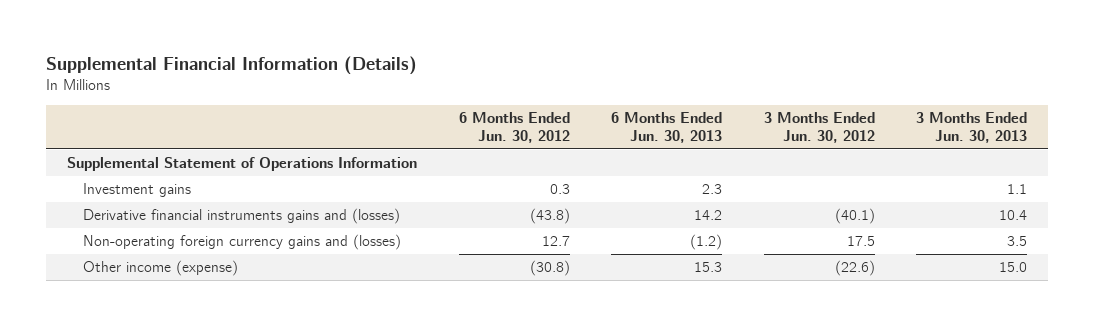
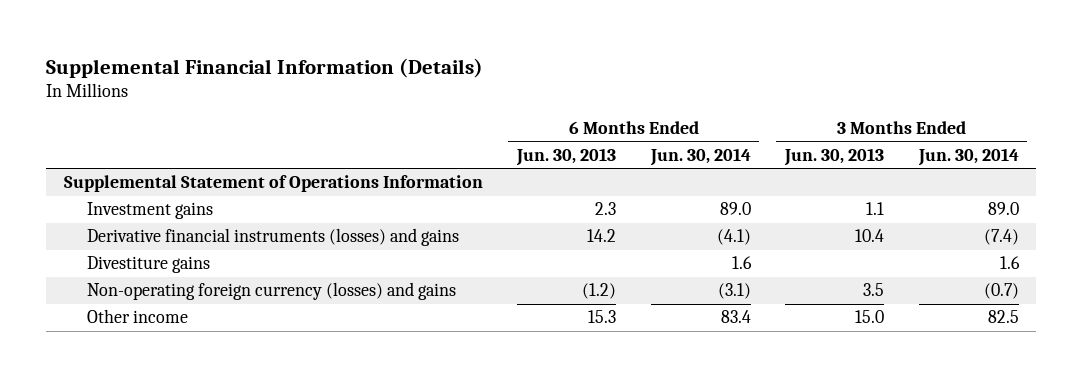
- | 6 Months Ended Jun. 30, 2012 | 6 Months Ended Jun. 30, 2013 | 3 Months Ended Jun. 30, 2012 | 3 Months Ended Jun. 30, 2013
+ | 6 Months Ended Jun. 30, 2013 | 6 Months Ended Jun. 30, 2014 | 3 Months Ended Jun. 30, 2013 | 3 Months Ended Jun. 30, 2014
- Derivative financial instruments gains and (losses) | (43.8) | 14.2 | (40.1) | 10.4
- Non-operating foreign currency gains and (losses) | 12.7 | (1.2) | 17.5 | 3.5
- Other income (expense) | (30.8) | 15.3 | (22.6) | 15.0
+ Derivative financial instruments (losses) and gains | 14.2 | (4.1) | 10.4 | (7.4)
+ Divestiture gains | | 1.6 | | 1.6
+ Non-operating foreign currency (losses) and gains | (1.2) | (3.1) | 3.5 | (0.7)
+ Other income | 15.3 | 83.4 | 15.0 | 82.5

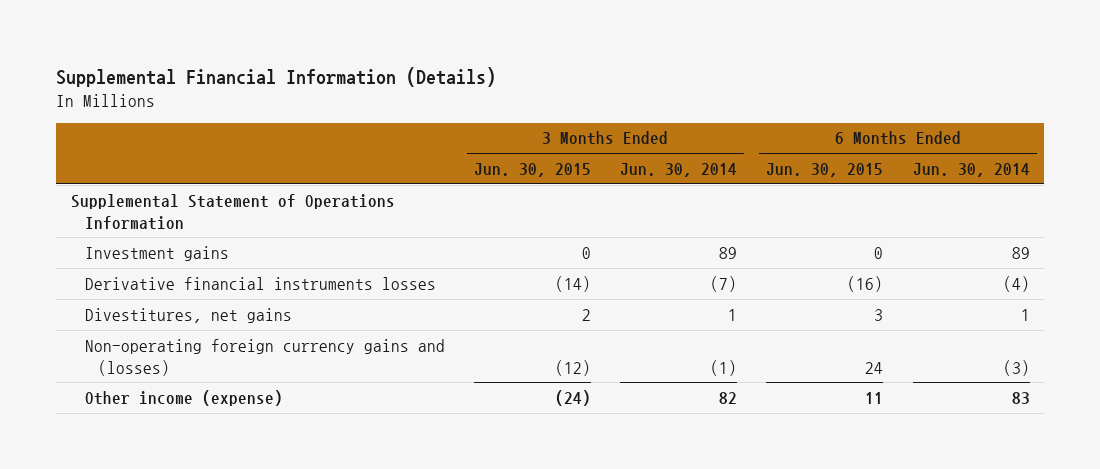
- | 6 Months Ended Jun. 30, 2013 | 6 Months Ended Jun. 30, 2014 | 3 Months Ended Jun. 30, 2013 | 3 Months Ended Jun. 30, 2014
+ | 3 Months Ended Jun. 30, 2015 | 3 Months Ended Jun. 30, 2014 | 6 Months Ended Jun. 30, 2015 | 6 Months Ended Jun. 30, 2014
- Investment gains | 2.3 | 89.0 | 1.1 | 89.0
- Derivative financial instruments (losses) and gains | 14.2 | (4.1) | 10.4 | (7.4)
- Divestiture gains | | 1.6 | | 1.6
- Non-operating foreign currency (losses) and gains | (1.2) | (3.1) | 3.5 | (0.7)
- Other income | 15.3 | 83.4 | 15.0 | 82.5
+ Investment gains | 0 | 89 | 0 | 89
+ Derivative financial instruments losses | (14) | (7) | (16) | (4)
+ Divestitures, net gains | 2 | 1 | 3 | 1
+ Non-operating foreign currency gains and (losses) | (12) | (1) | 24 | (3)
+ Other income (expense) | (24) | 82 | 11 | 83

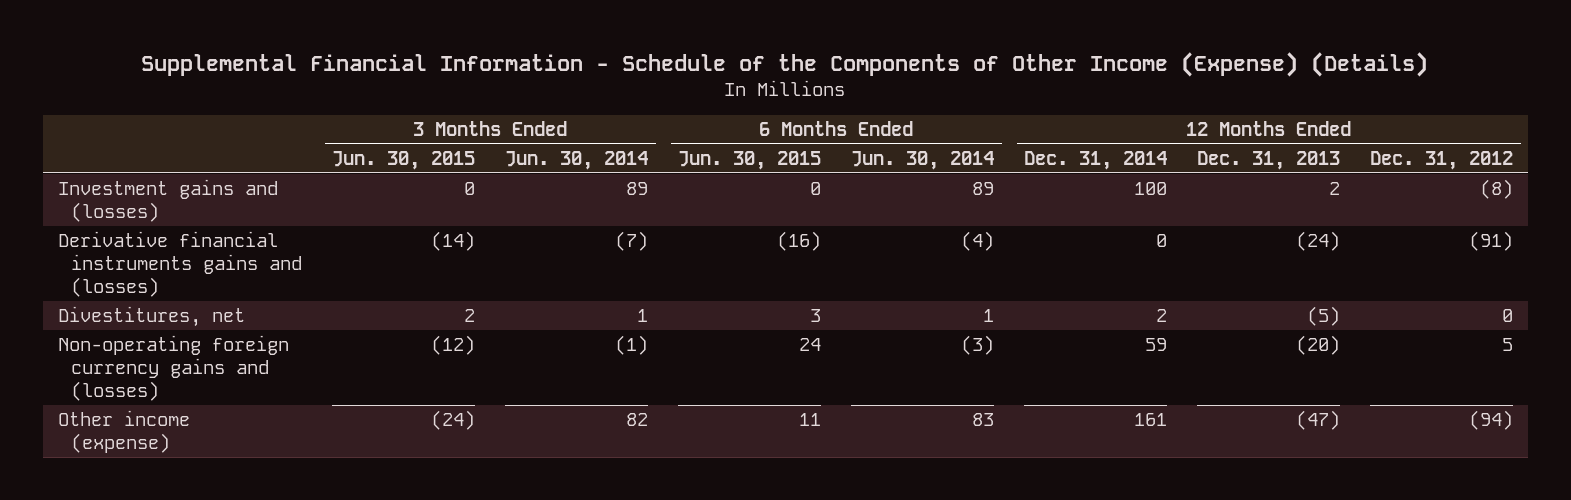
- Supplemental Financial Information (Details)
+ Supplemental Financial Information - Schedule of the Components of Other Income (Expense) (Details)
- | 3 Months Ended Jun. 30, 2015 | 3 Months Ended Jun. 30, 2014 | 6 Months Ended Jun. 30, 2015 | 6 Months Ended Jun. 30, 2014
+ | 3 Months Ended Jun. 30, 2015 | 3 Months Ended Jun. 30, 2014 | 6 Months Ended Jun. 30, 2015 | 6 Months Ended Jun. 30, 2014 | 12 Months Ended Dec. 31, 2014 | 12 Months Ended Dec. 31, 2013 | 12 Months Ended Dec. 31, 2012
- Supplemental Statement of Operations Information
- Investment gains | 0 | 89 | 0 | 89
- Derivative financial instruments losses | (14) | (7) | (16) | (4)
- Divestitures, net gains | 2 | 1 | 3 | 1
+ Investment gains and (losses) | 0 | 89 | 0 | 89 | 100 | 2 | (8)
+ Derivative financial instruments gains and (losses) | (14) | (7) | (16) | (4) | 0 | (24) | (91)
+ Divestitures, net | 2 | 1 | 3 | 1 | 2 | (5) | 0

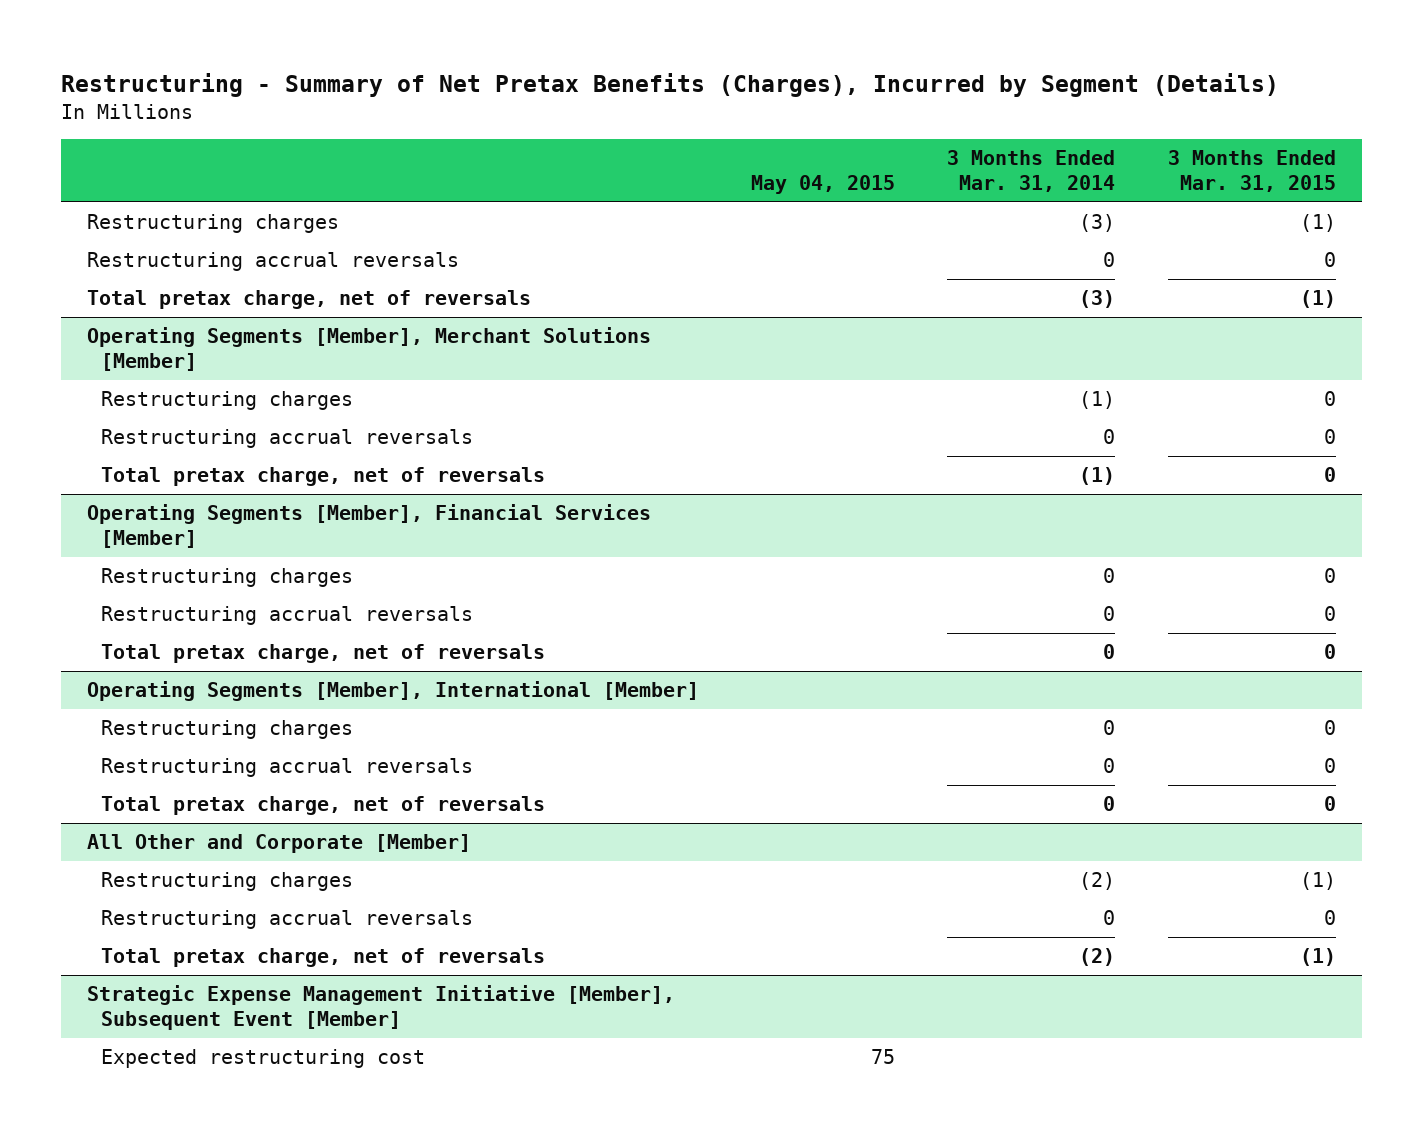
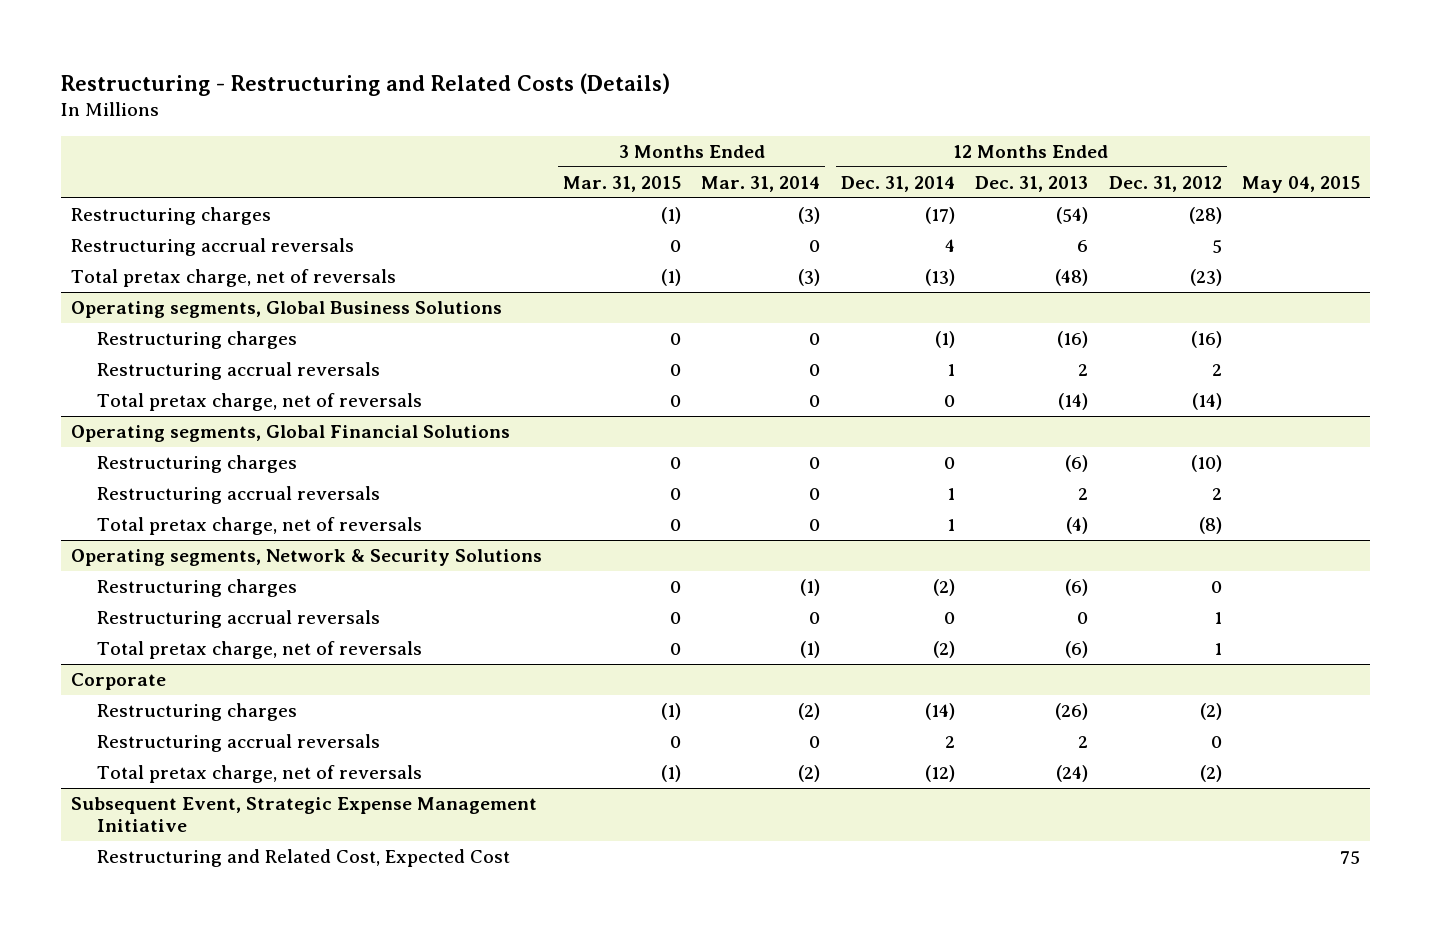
- Restructuring - Summary of Net Pretax Benefits (Charges), Incurred by Segment (Details)
+ Restructuring - Restructuring and Related Costs (Details)
- | May 04, 2015 | 3 Months Ended Mar. 31, 2014 | 3 Months Ended Mar. 31, 2015
+ | 3 Months Ended Mar. 31, 2015 | 3 Months Ended Mar. 31, 2014 | 12 Months Ended Dec. 31, 2014 | 12 Months Ended Dec. 31, 2013 | 12 Months Ended Dec. 31, 2012 | May 04, 2015
- Operating Segments [Member], Merchant Solutions [Member]
- Restructuring charges | | (1) | 0
- Restructuring accrual reversals | | 0 | 0
- Total pretax charge, net of reversals | | (1) | 0
- Operating Segments [Member], Financial Services [Member]
+ Operating segments, Global Business Solutions
- Operating Segments [Member], International [Member]
+ Operating segments, Global Financial Solutions
- All Other and Corporate [Member]
+ Operating segments, Network & Security Solutions
+ Restructuring charges | 0 | (1) | (2) | (6) | 0 |
+ Restructuring accrual reversals | 0 | 0 | 0 | 0 | 1 |
+ Total pretax charge, net of reversals | 0 | (1) | (2) | (6) | 1 |
+ Corporate
- Strategic Expense Management Initiative [Member], Subsequent Event [Member]
- Expected restructuring cost | 75 | |
+ Subsequent Event, Strategic Expense Management Initiative
+ Restructuring and Related Cost, Expected Cost | | | | | | 75

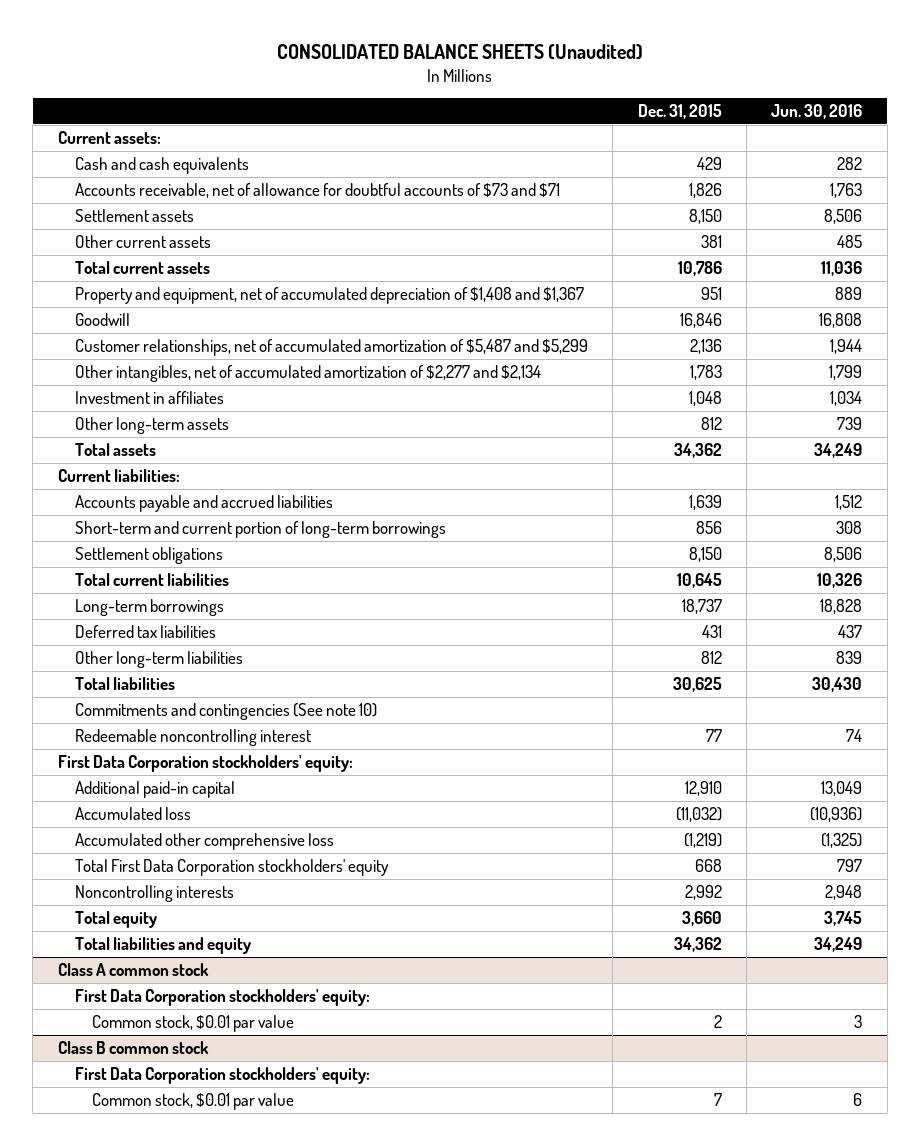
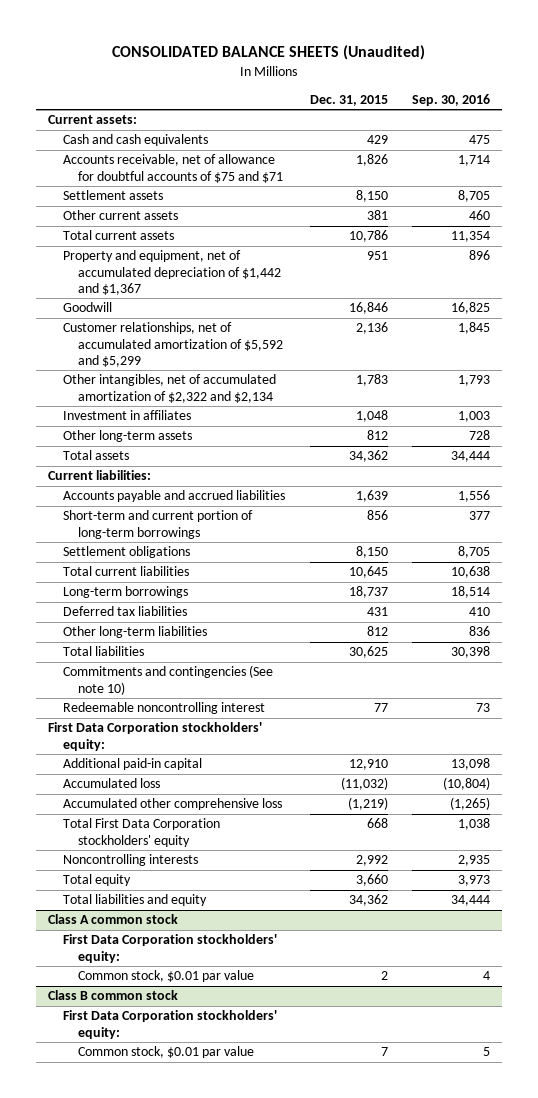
- | Dec. 31, 2015 | Jun. 30, 2016
+ | Dec. 31, 2015 | Sep. 30, 2016
- Accounts receivable, net of allowance for doubtful accounts of $73 and $71 | 1,826 | 1,763
+ Accounts receivable, net of allowance for doubtful accounts of $75 and $71 | 1,826 | 1,714
- Property and equipment, net of accumulated depreciation of $1,408 and $1,367 | 951 | 889
+ Property and equipment, net of accumulated depreciation of $1,442 and $1,367 | 951 | 896
- Customer relationships, net of accumulated amortization of $5,487 and $5,299 | 2,136 | 1,944
- Other intangibles, net of accumulated amortization of $2,277 and $2,134 | 1,783 | 1,799
+ Customer relationships, net of accumulated amortization of $5,592 and $5,299 | 2,136 | 1,845
+ Other intangibles, net of accumulated amortization of $2,322 and $2,134 | 1,783 | 1,793

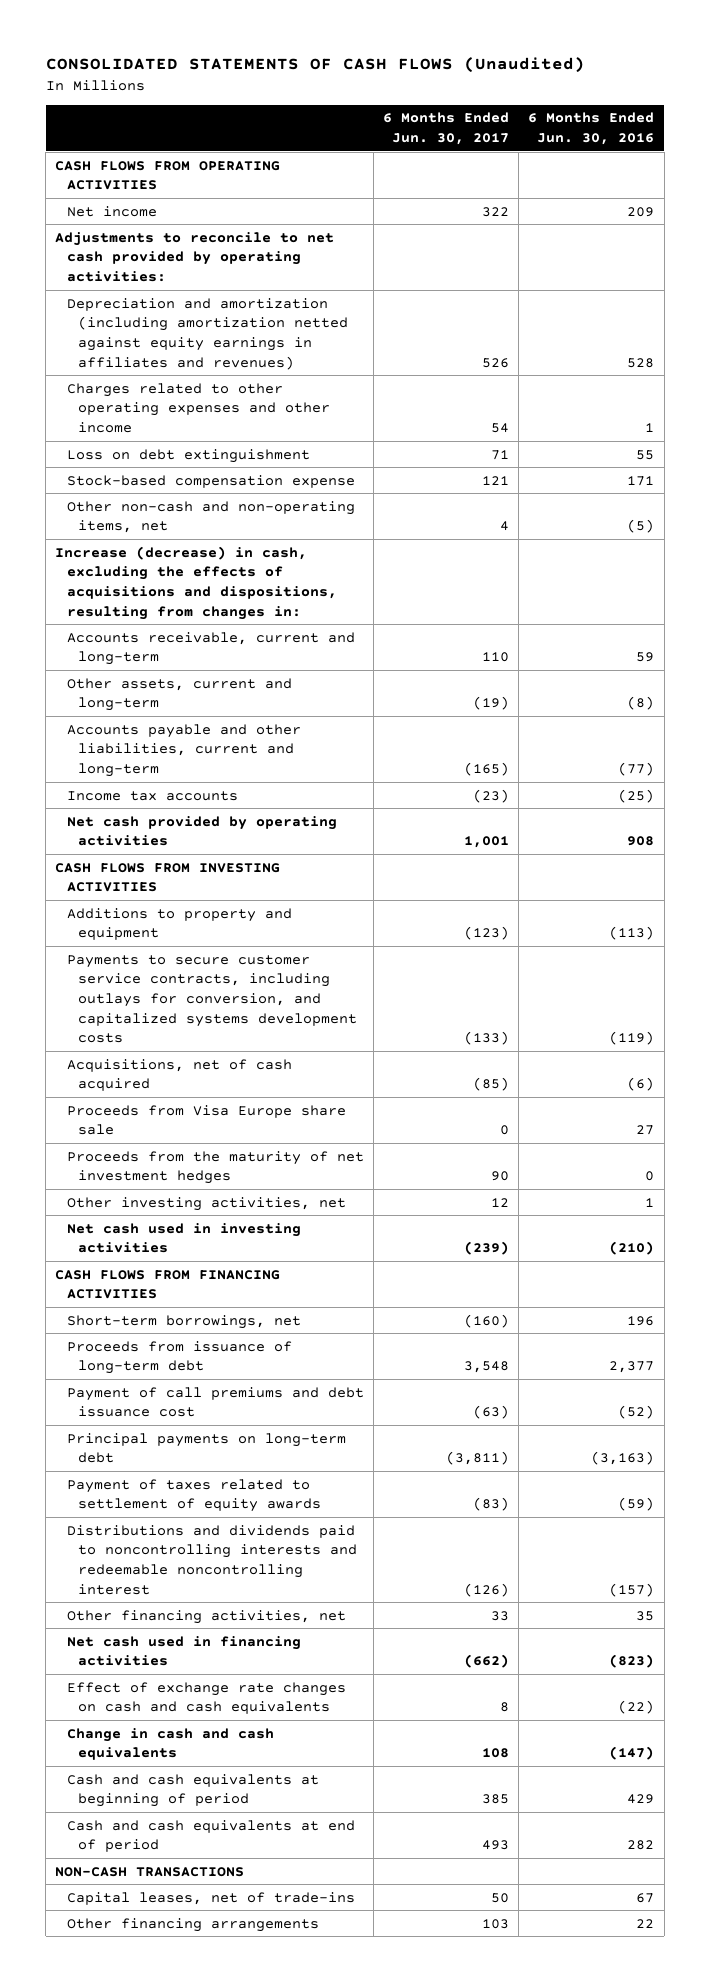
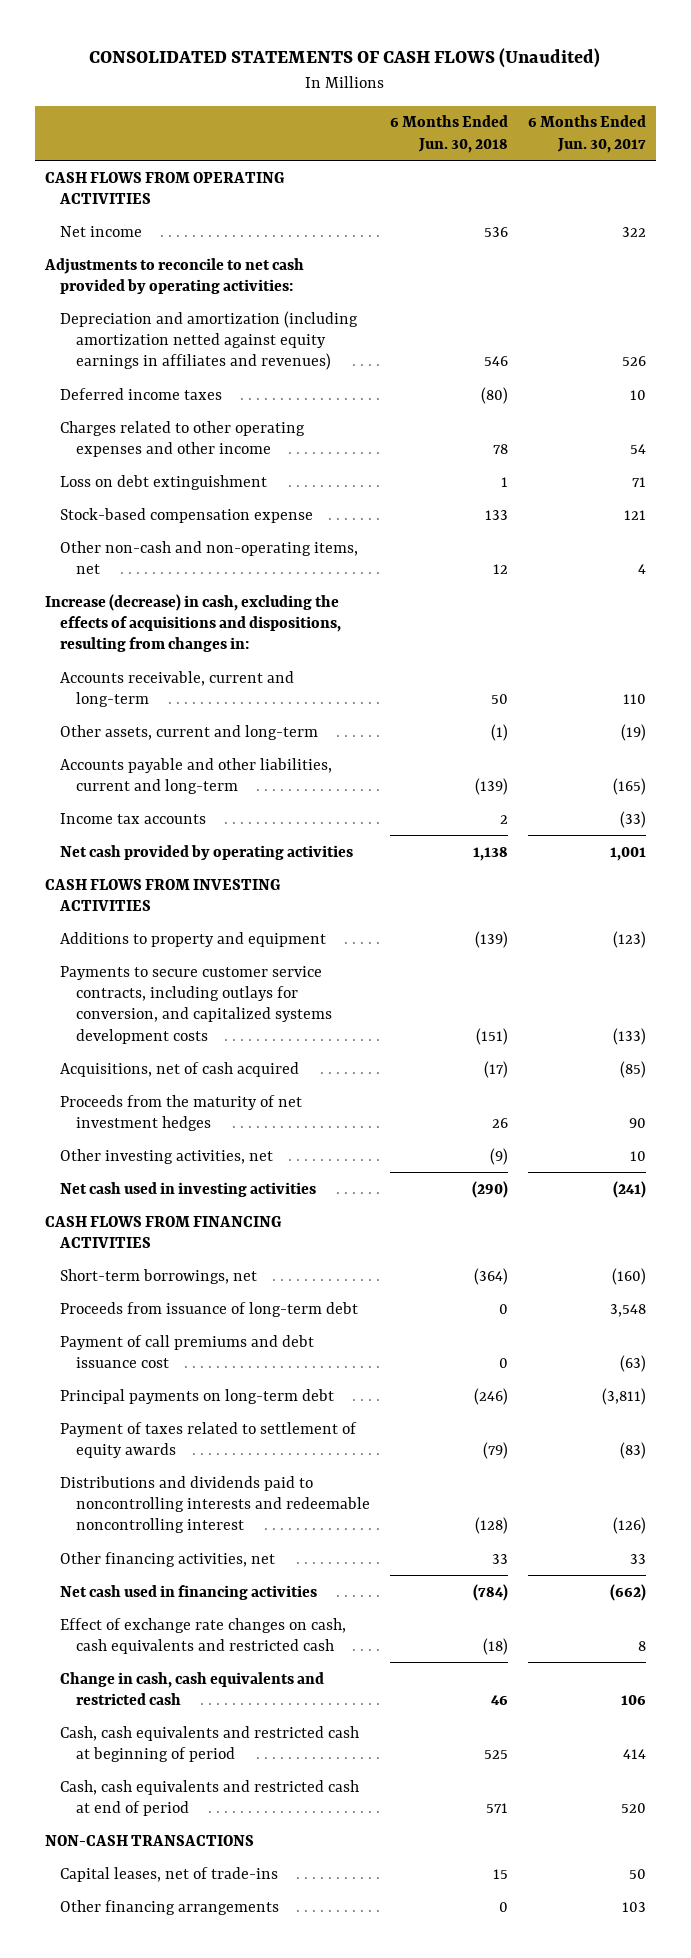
- | 6 Months Ended Jun. 30, 2017 | 6 Months Ended Jun. 30, 2016
+ | 6 Months Ended Jun. 30, 2018 | 6 Months Ended Jun. 30, 2017
+ Deferred income taxes | (80) | 10
- Income tax accounts | (23) | (25)
+ Income tax accounts | 2 | (33)
- Proceeds from Visa Europe share sale | 0 | 27
- Other investing activities, net | 12 | 1
- Net cash used in investing activities | (239) | (210)
+ Other investing activities, net | (9) | 10
+ Net cash used in investing activities | (290) | (241)
- Effect of exchange rate changes on cash and cash equivalents | 8 | (22)
- Change in cash and cash equivalents | 108 | (147)
- Cash and cash equivalents at beginning of period | 385 | 429
- Cash and cash equivalents at end of period | 493 | 282
+ Effect of exchange rate changes on cash, cash equivalents and restricted cash | (18) | 8
+ Change in cash, cash equivalents and restricted cash | 46 | 106
+ Cash, cash equivalents and restricted cash at beginning of period | 525 | 414
+ Cash, cash equivalents and restricted cash at end of period | 571 | 520

